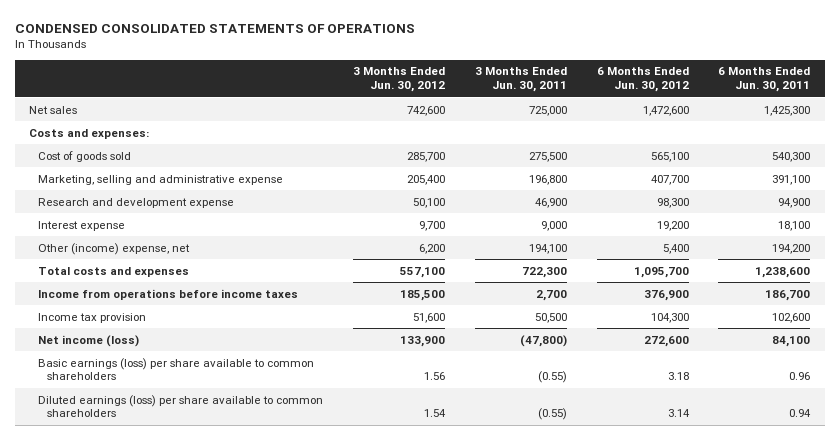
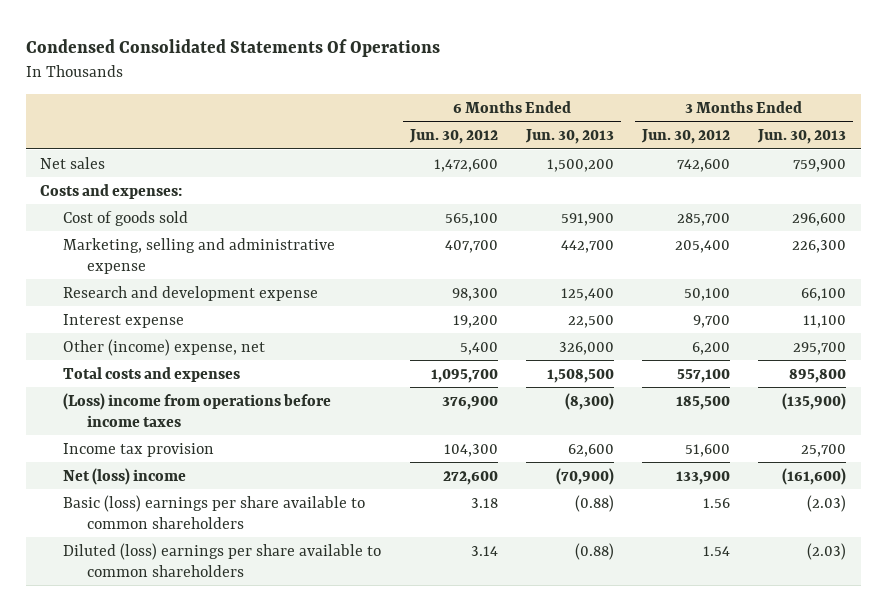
- CONDENSED CONSOLIDATED STATEMENTS OF OPERATIONS
+ Condensed Consolidated Statements Of Operations
- | 3 Months Ended Jun. 30, 2012 | 3 Months Ended Jun. 30, 2011 | 6 Months Ended Jun. 30, 2012 | 6 Months Ended Jun. 30, 2011
+ | 6 Months Ended Jun. 30, 2012 | 6 Months Ended Jun. 30, 2013 | 3 Months Ended Jun. 30, 2012 | 3 Months Ended Jun. 30, 2013
- Income from operations before income taxes | 185,500 | 2,700 | 376,900 | 186,700
+ (Loss) income from operations before income taxes | 376,900 | (8,300) | 185,500 | (135,900)
- Net income (loss) | 133,900 | (47,800) | 272,600 | 84,100
- Basic earnings (loss) per share available to common shareholders | 1.56 | (0.55) | 3.18 | 0.96
- Diluted earnings (loss) per share available to common shareholders | 1.54 | (0.55) | 3.14 | 0.94
+ Net (loss) income | 272,600 | (70,900) | 133,900 | (161,600)
+ Basic (loss) earnings per share available to common shareholders | 3.18 | (0.88) | 1.56 | (2.03)
+ Diluted (loss) earnings per share available to common shareholders | 3.14 | (0.88) | 1.54 | (2.03)

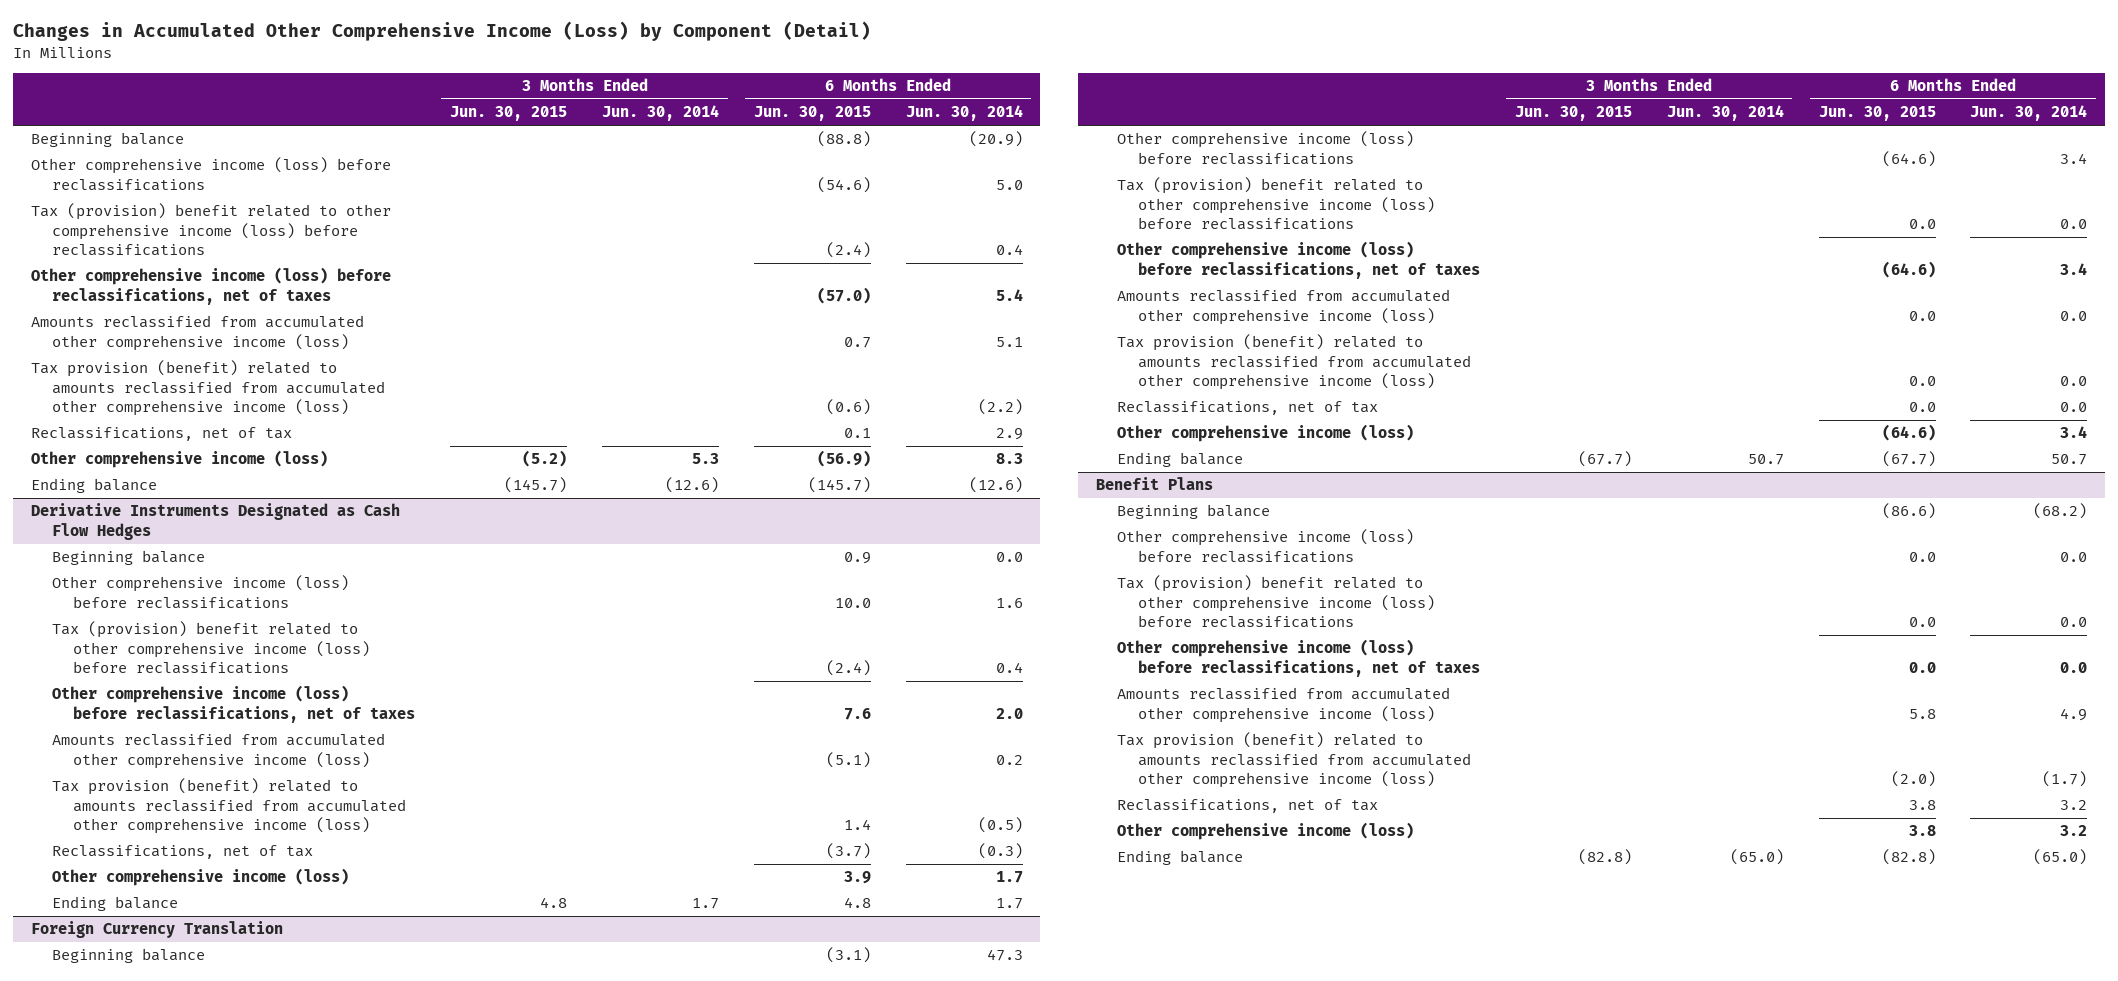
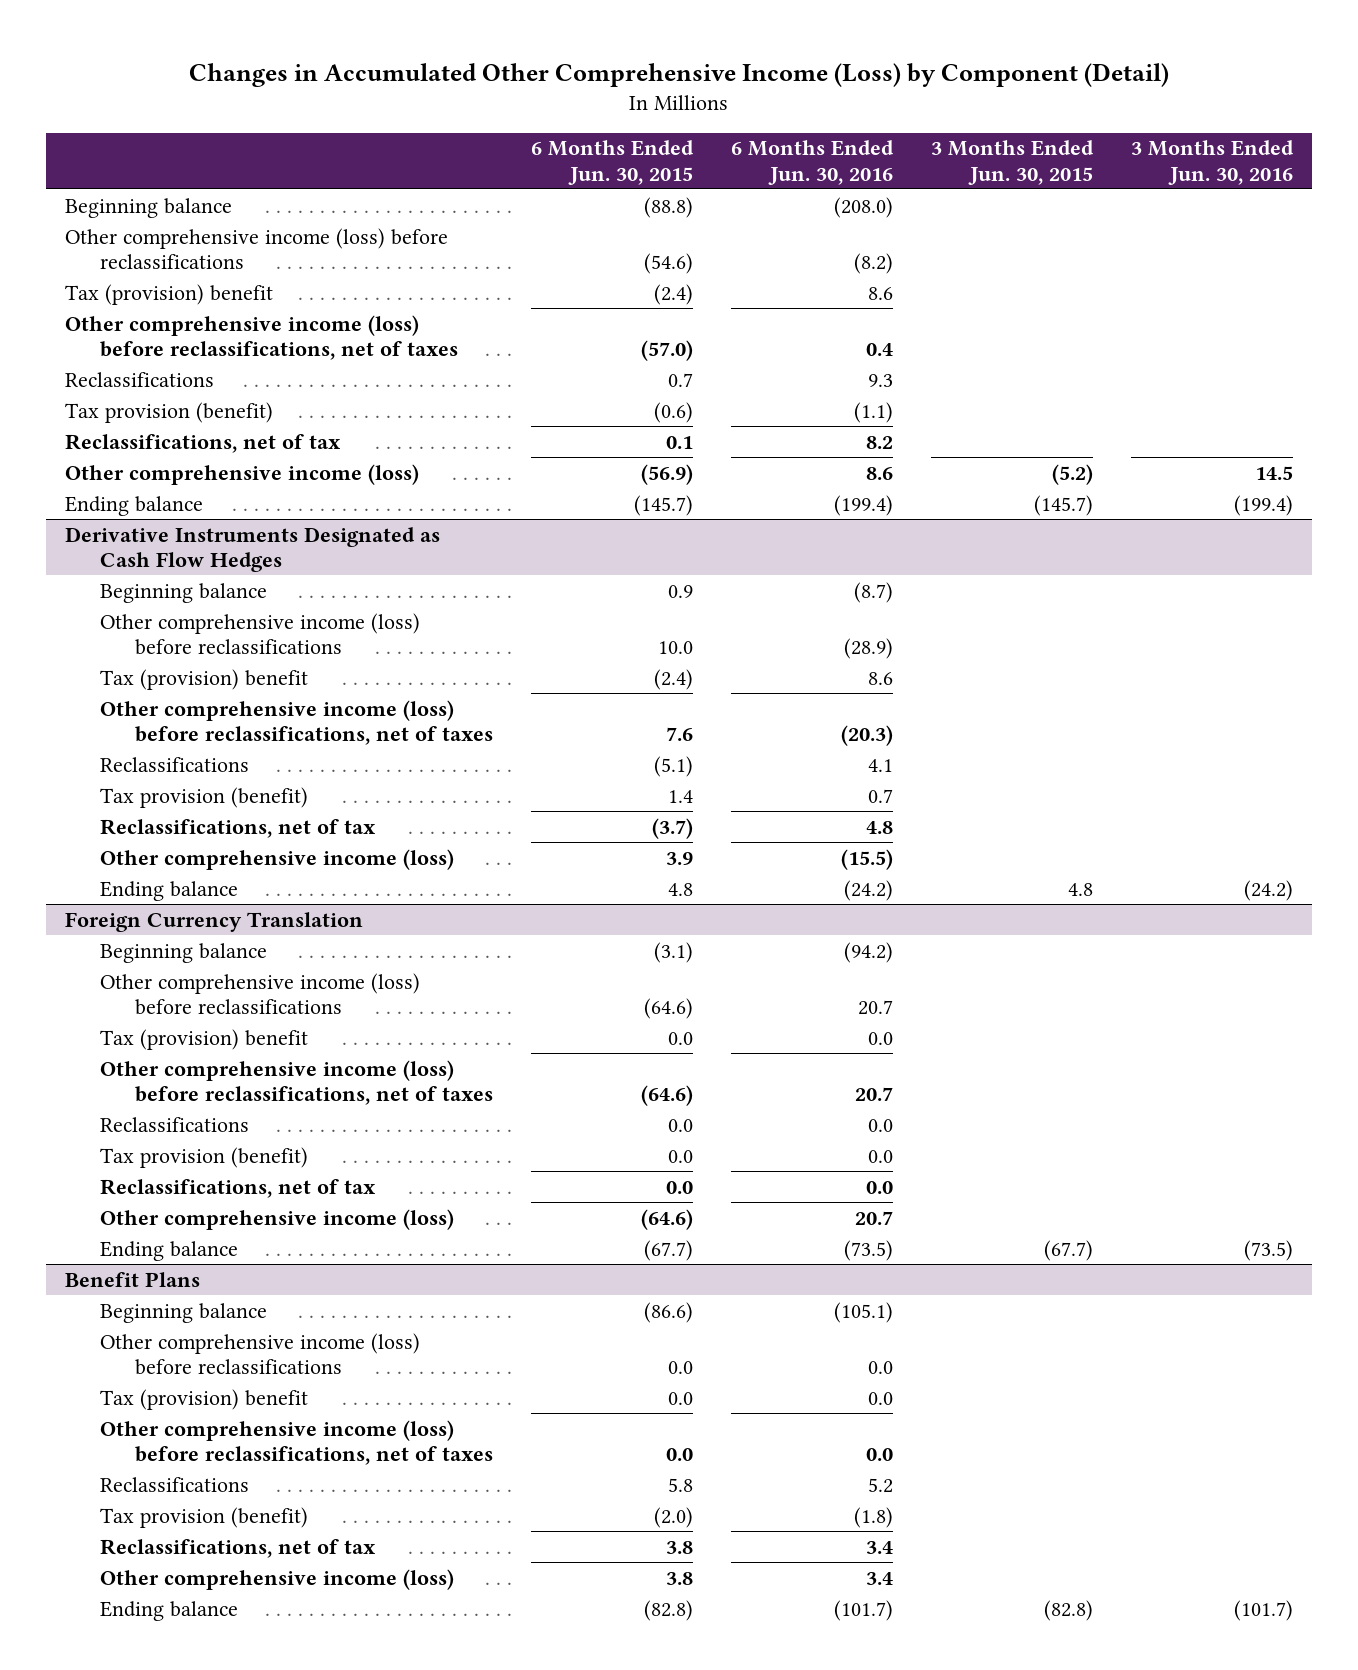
- | 3 Months Ended Jun. 30, 2015 | 3 Months Ended Jun. 30, 2014 | 6 Months Ended Jun. 30, 2015 | 6 Months Ended Jun. 30, 2014
+ | 6 Months Ended Jun. 30, 2015 | 6 Months Ended Jun. 30, 2016 | 3 Months Ended Jun. 30, 2015 | 3 Months Ended Jun. 30, 2016
- Tax (provision) benefit related to other comprehensive income (loss) before reclassifications | | | (2.4) | 0.4
+ Tax (provision) benefit | (2.4) | 8.6 | |
- Amounts reclassified from accumulated other comprehensive income (loss) | | | 0.7 | 5.1
- Tax provision (benefit) related to amounts reclassified from accumulated other comprehensive income (loss) | | | (0.6) | (2.2)
+ Reclassifications | 0.7 | 9.3 | |
+ Tax provision (benefit) | (0.6) | (1.1) | |
@ Derivative Instruments Designated as Cash Flow Hedges
- Tax (provision) benefit related to other comprehensive income (loss) before reclassifications | | | (2.4) | 0.4
+ Tax (provision) benefit | (2.4) | 8.6 | |
- Amounts reclassified from accumulated other comprehensive income (loss) | | | (5.1) | 0.2
- Tax provision (benefit) related to amounts reclassified from accumulated other comprehensive income (loss) | | | 1.4 | (0.5)
+ Reclassifications | (5.1) | 4.1 | |
+ Tax provision (benefit) | 1.4 | 0.7 | |
@ Foreign Currency Translation
- Tax (provision) benefit related to other comprehensive income (loss) before reclassifications | | | 0.0 | 0.0
+ Tax (provision) benefit | 0.0 | 0.0 | |
- Amounts reclassified from accumulated other comprehensive income (loss) | | | 0.0 | 0.0
- Tax provision (benefit) related to amounts reclassified from accumulated other comprehensive income (loss) | | | 0.0 | 0.0
+ Reclassifications | 0.0 | 0.0 | |
+ Tax provision (benefit) | 0.0 | 0.0 | |
@ Benefit Plans
- Tax (provision) benefit related to other comprehensive income (loss) before reclassifications | | | 0.0 | 0.0
+ Tax (provision) benefit | 0.0 | 0.0 | |
- Amounts reclassified from accumulated other comprehensive income (loss) | | | 5.8 | 4.9
- Tax provision (benefit) related to amounts reclassified from accumulated other comprehensive income (loss) | | | (2.0) | (1.7)
+ Reclassifications | 5.8 | 5.2 | |
+ Tax provision (benefit) | (2.0) | (1.8) | |

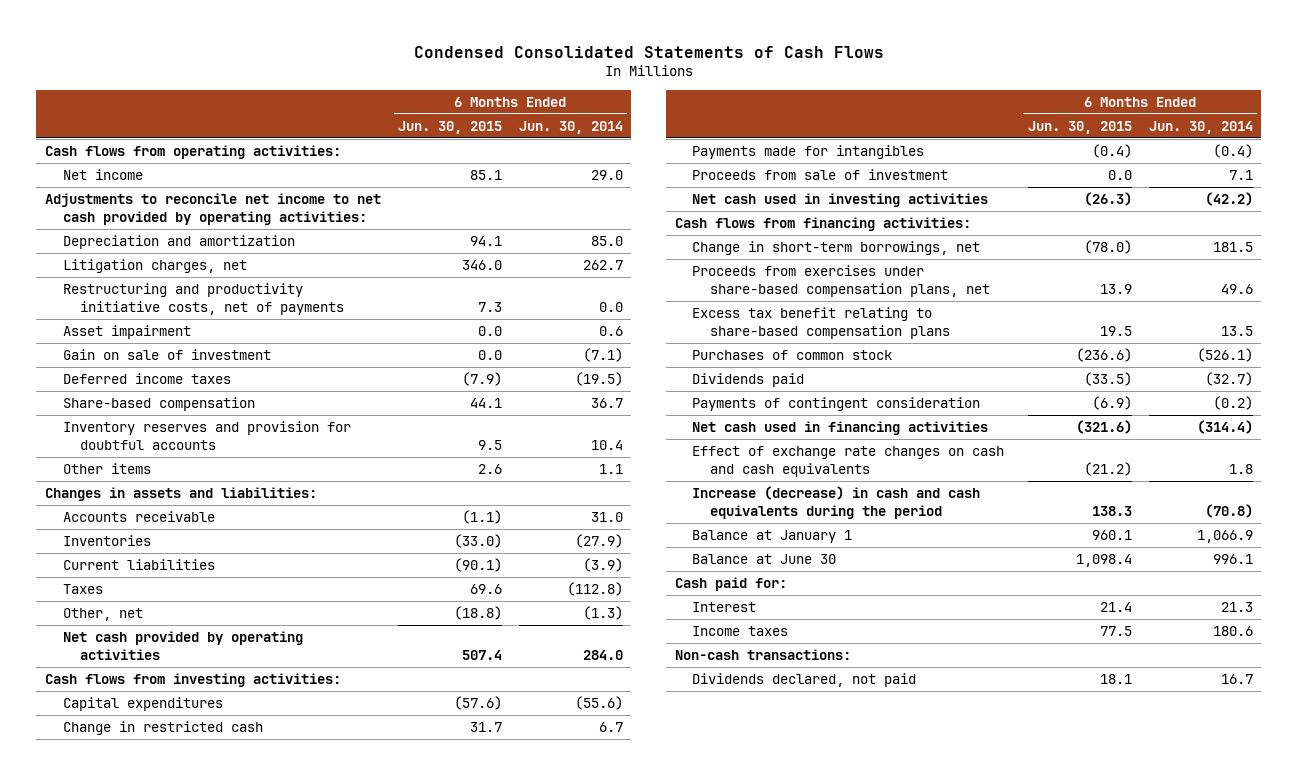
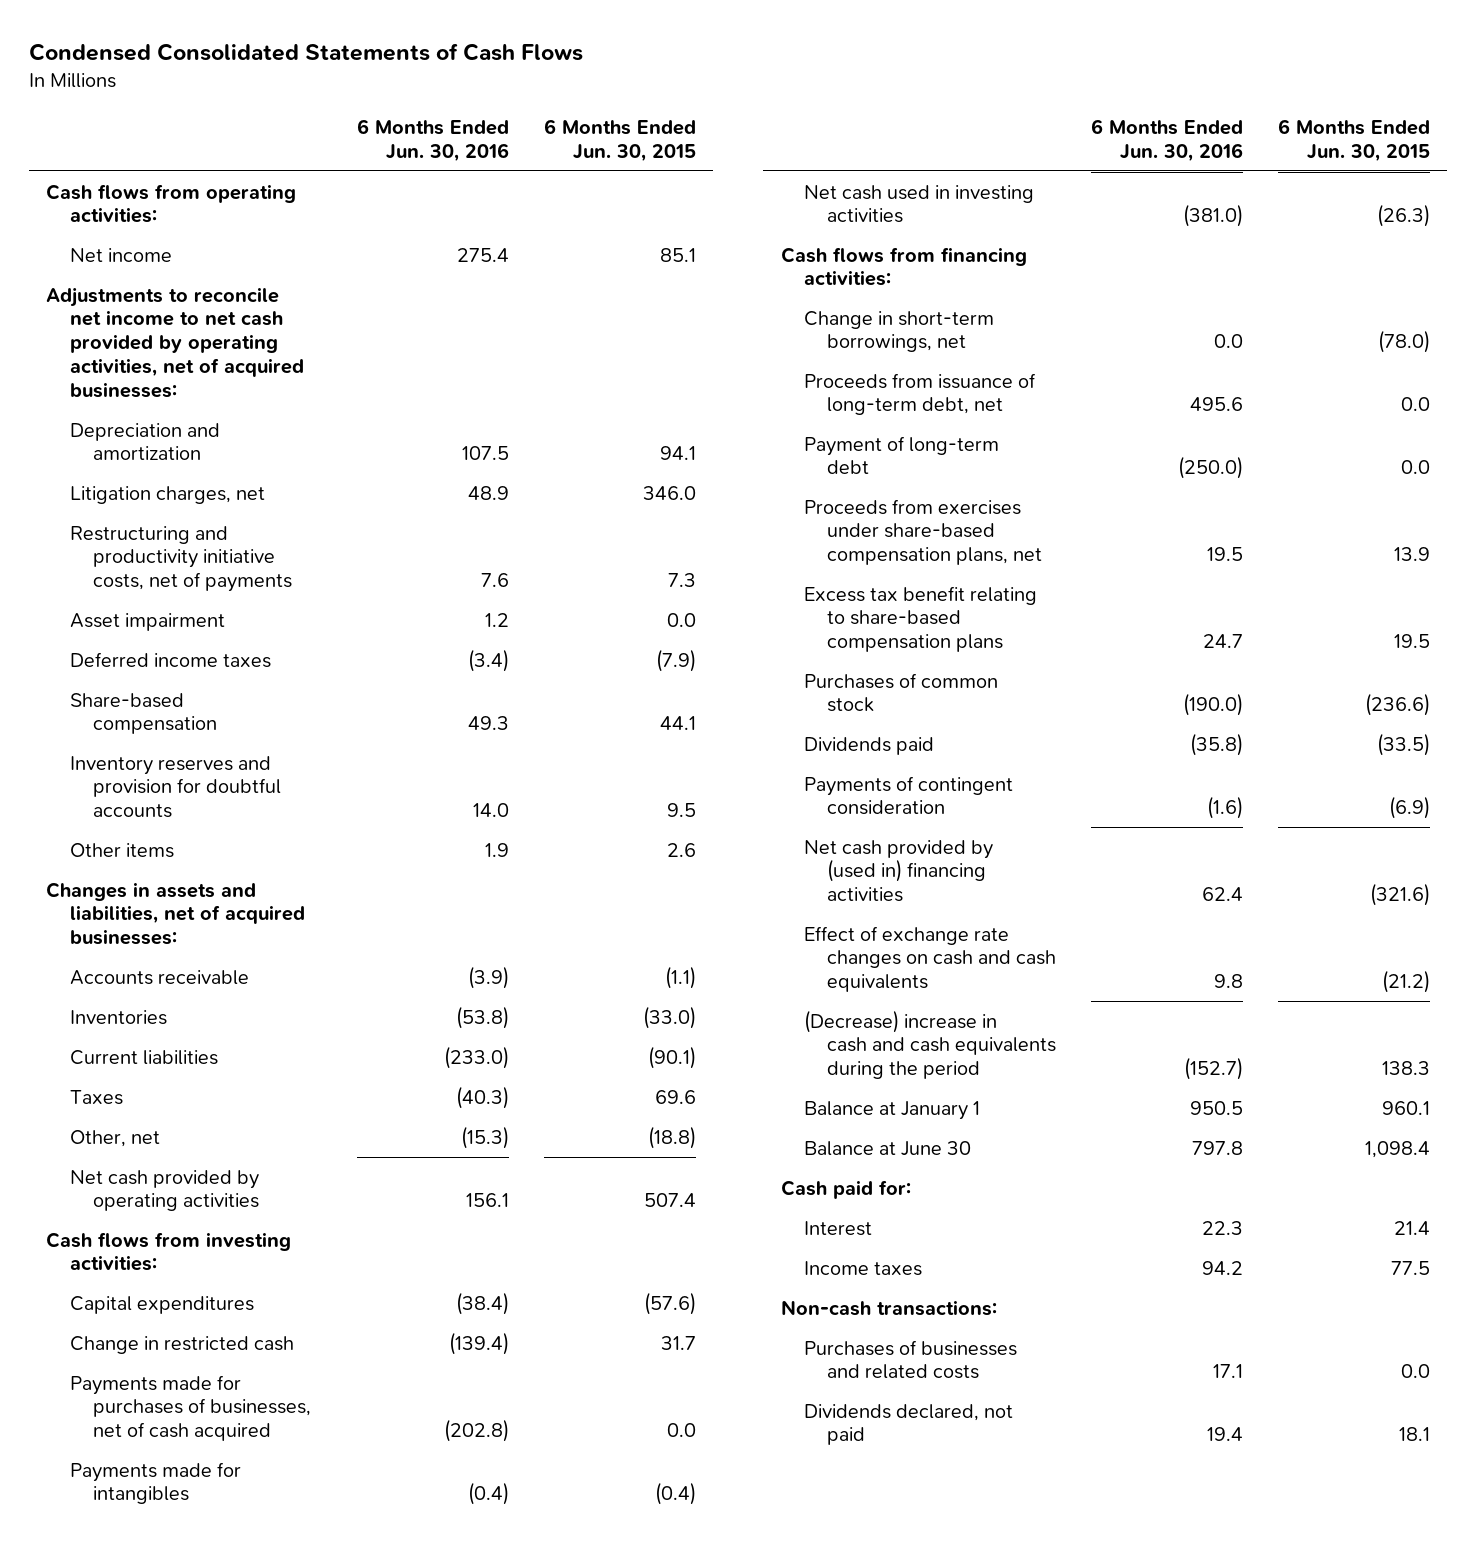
- | 6 Months Ended Jun. 30, 2015 | 6 Months Ended Jun. 30, 2014
+ | 6 Months Ended Jun. 30, 2016 | 6 Months Ended Jun. 30, 2015
- Adjustments to reconcile net income to net cash provided by operating activities:
+ Adjustments to reconcile net income to net cash provided by operating activities, net of acquired businesses:
- Gain on sale of investment | 0.0 | (7.1)
- Changes in assets and liabilities:
+ Changes in assets and liabilities, net of acquired businesses:
+ Payments made for purchases of businesses, net of cash acquired | (202.8) | 0.0
- Proceeds from sale of investment | 0.0 | 7.1
+ Proceeds from issuance of long-term debt, net | 495.6 | 0.0
+ Payment of long-term debt | (250.0) | 0.0
- Net cash used in financing activities | (321.6) | (314.4)
+ Net cash provided by (used in) financing activities | 62.4 | (321.6)
- Increase (decrease) in cash and cash equivalents during the period | 138.3 | (70.8)
+ (Decrease) increase in cash and cash equivalents during the period | (152.7) | 138.3
+ Purchases of businesses and related costs | 17.1 | 0.0

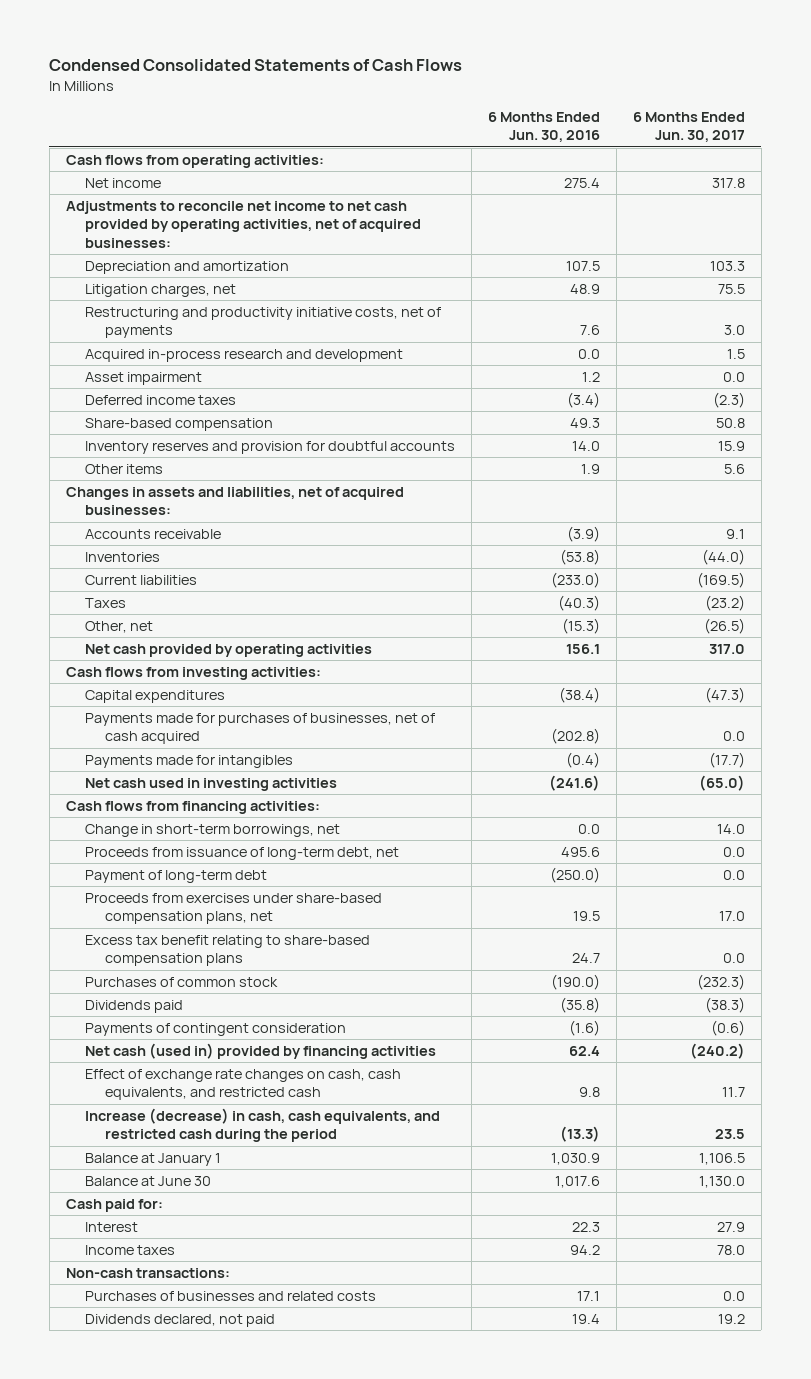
- | 6 Months Ended Jun. 30, 2016 | 6 Months Ended Jun. 30, 2015
+ | 6 Months Ended Jun. 30, 2016 | 6 Months Ended Jun. 30, 2017
+ Acquired in-process research and development | 0.0 | 1.5
- Change in restricted cash | (139.4) | 31.7
- Net cash used in investing activities | (381.0) | (26.3)
+ Net cash used in investing activities | (241.6) | (65.0)
- Net cash provided by (used in) financing activities | 62.4 | (321.6)
- Effect of exchange rate changes on cash and cash equivalents | 9.8 | (21.2)
- (Decrease) increase in cash and cash equivalents during the period | (152.7) | 138.3
- Balance at January 1 | 950.5 | 960.1
- Balance at June 30 | 797.8 | 1,098.4
+ Net cash (used in) provided by financing activities | 62.4 | (240.2)
+ Effect of exchange rate changes on cash, cash equivalents, and restricted cash | 9.8 | 11.7
+ Increase (decrease) in cash, cash equivalents, and restricted cash during the period | (13.3) | 23.5
+ Balance at January 1 | 1,030.9 | 1,106.5
+ Balance at June 30 | 1,017.6 | 1,130.0

